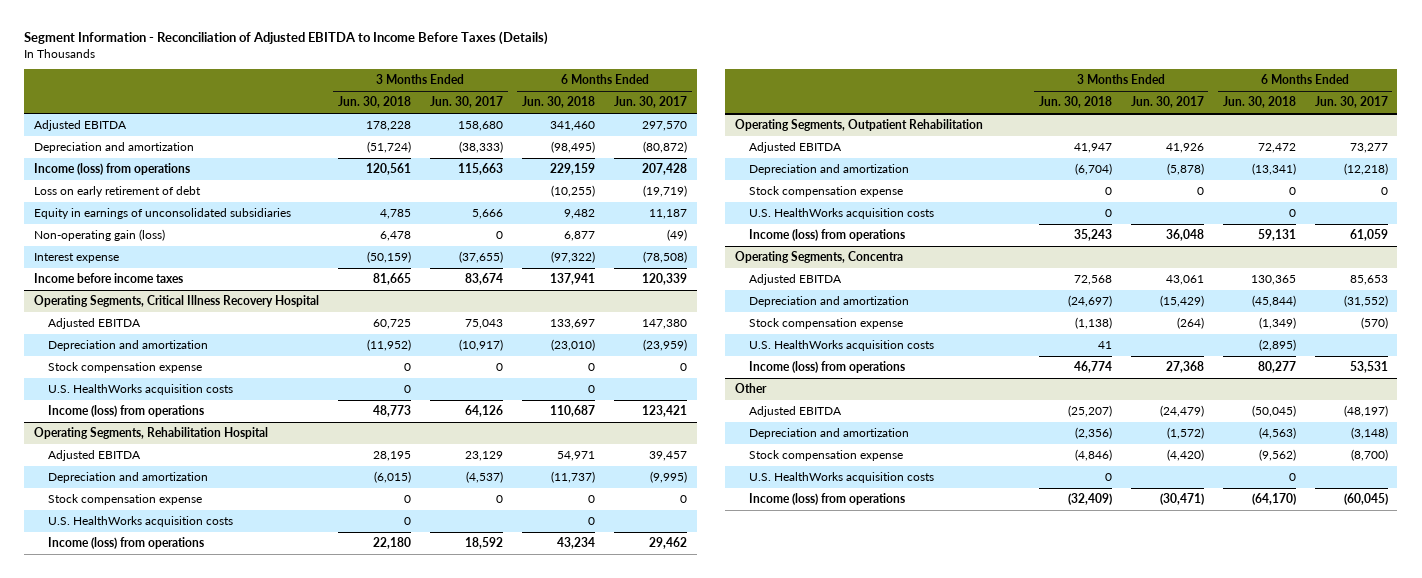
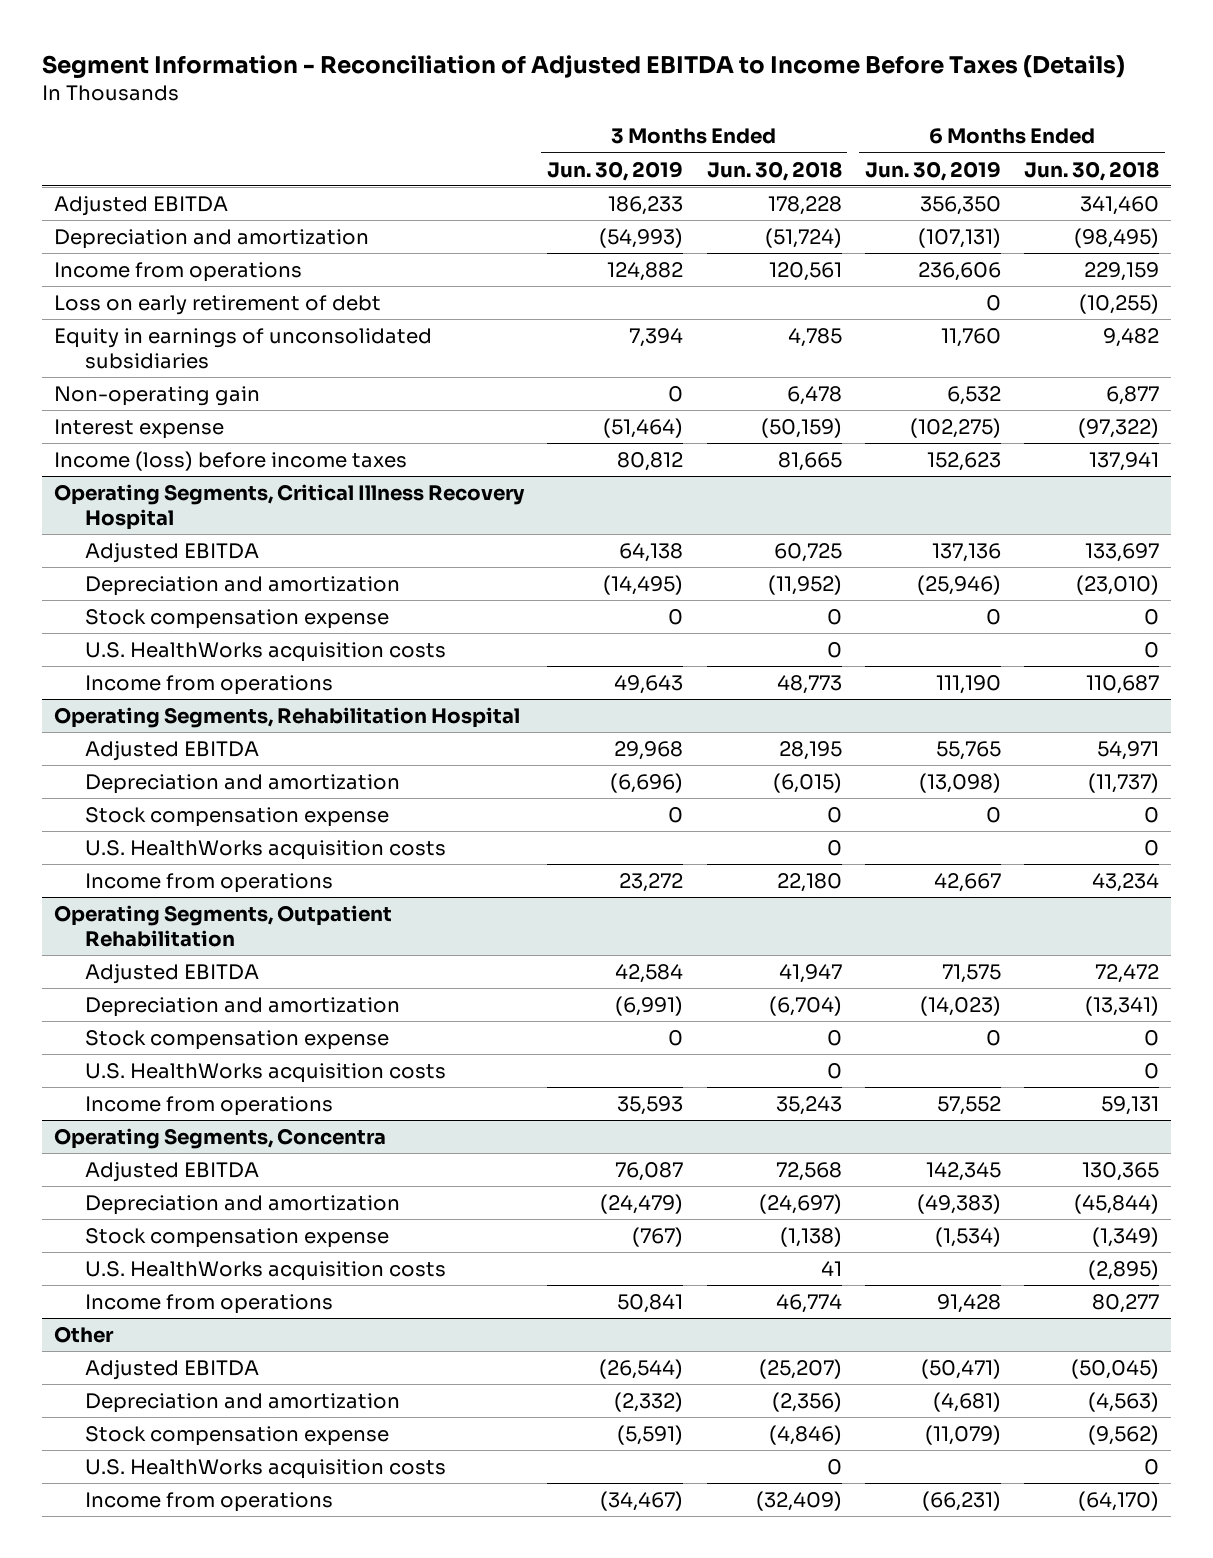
- | 3 Months Ended Jun. 30, 2018 | 3 Months Ended Jun. 30, 2017 | 6 Months Ended Jun. 30, 2018 | 6 Months Ended Jun. 30, 2017
+ | 3 Months Ended Jun. 30, 2019 | 3 Months Ended Jun. 30, 2018 | 6 Months Ended Jun. 30, 2019 | 6 Months Ended Jun. 30, 2018
- Income (loss) from operations | 120,561 | 115,663 | 229,159 | 207,428
+ Income from operations | 124,882 | 120,561 | 236,606 | 229,159
- Non-operating gain (loss) | 6,478 | 0 | 6,877 | (49)
+ Non-operating gain | 0 | 6,478 | 6,532 | 6,877
- Income before income taxes | 81,665 | 83,674 | 137,941 | 120,339
+ Income (loss) before income taxes | 80,812 | 81,665 | 152,623 | 137,941
@ Operating Segments, Critical Illness Recovery Hospital
- Income (loss) from operations | 48,773 | 64,126 | 110,687 | 123,421
+ Income from operations | 49,643 | 48,773 | 111,190 | 110,687
@ Operating Segments, Rehabilitation Hospital
- Income (loss) from operations | 22,180 | 18,592 | 43,234 | 29,462
+ Income from operations | 23,272 | 22,180 | 42,667 | 43,234
@ Operating Segments, Outpatient Rehabilitation
- Income (loss) from operations | 35,243 | 36,048 | 59,131 | 61,059
+ Income from operations | 35,593 | 35,243 | 57,552 | 59,131
@ Operating Segments, Concentra
- Income (loss) from operations | 46,774 | 27,368 | 80,277 | 53,531
+ Income from operations | 50,841 | 46,774 | 91,428 | 80,277
@ Other
- Income (loss) from operations | (32,409) | (30,471) | (64,170) | (60,045)
+ Income from operations | (34,467) | (32,409) | (66,231) | (64,170)

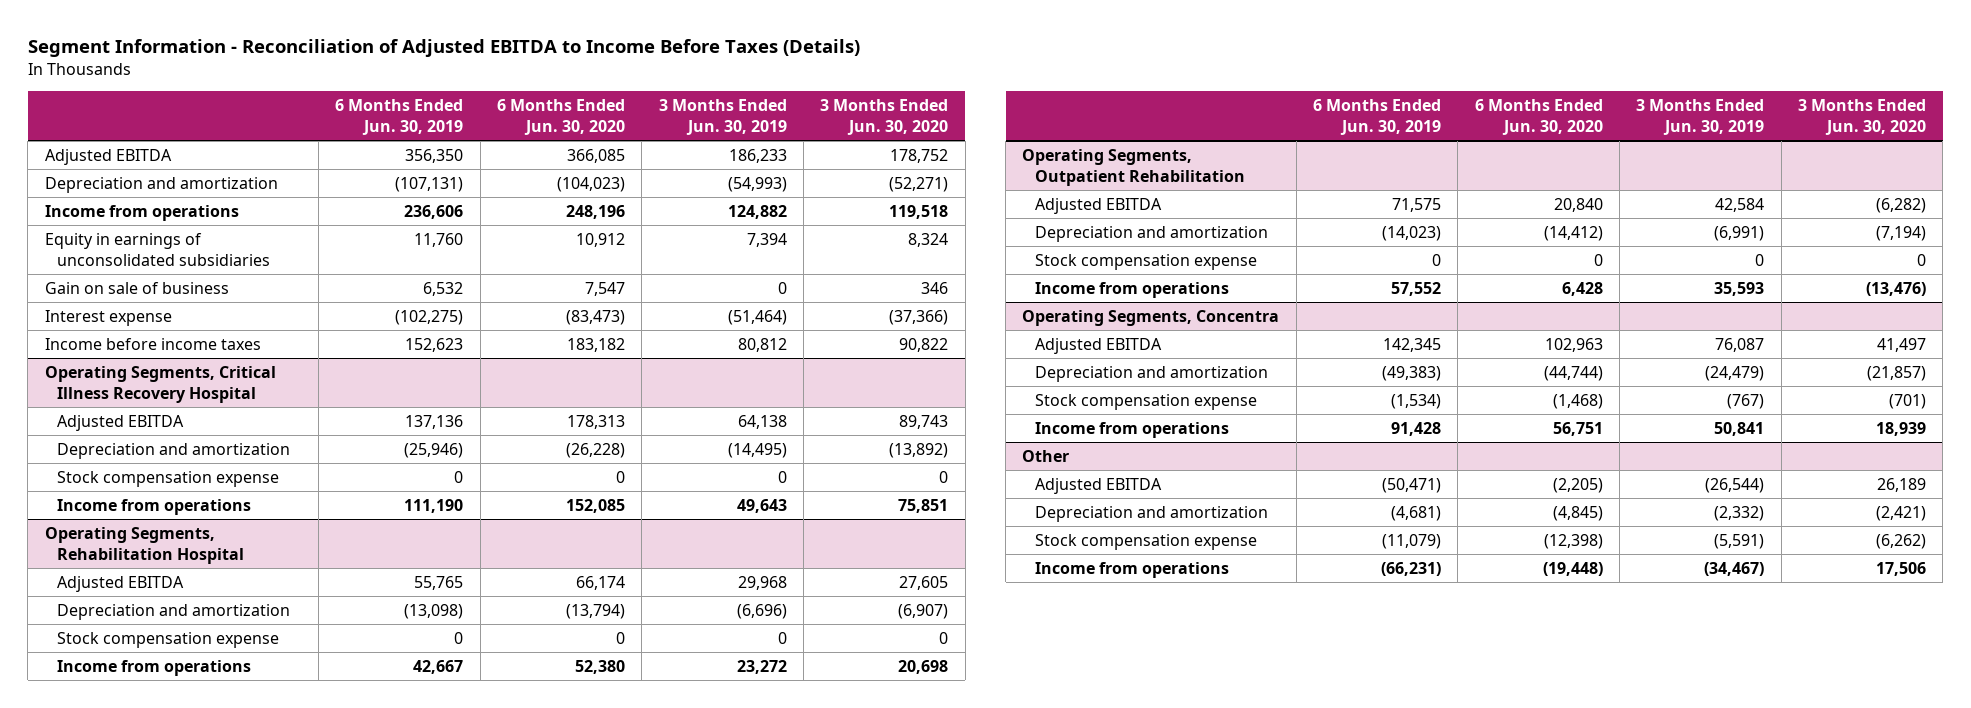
- | 3 Months Ended Jun. 30, 2019 | 3 Months Ended Jun. 30, 2018 | 6 Months Ended Jun. 30, 2019 | 6 Months Ended Jun. 30, 2018
+ | 6 Months Ended Jun. 30, 2019 | 6 Months Ended Jun. 30, 2020 | 3 Months Ended Jun. 30, 2019 | 3 Months Ended Jun. 30, 2020
- Loss on early retirement of debt | | | 0 | (10,255)
- Non-operating gain | 0 | 6,478 | 6,532 | 6,877
+ Gain on sale of business | 6,532 | 7,547 | 0 | 346
- Income (loss) before income taxes | 80,812 | 81,665 | 152,623 | 137,941
+ Income before income taxes | 152,623 | 183,182 | 80,812 | 90,822
@ Operating Segments, Critical Illness Recovery Hospital
- U.S. HealthWorks acquisition costs | | 0 | | 0
@ Operating Segments, Rehabilitation Hospital
- U.S. HealthWorks acquisition costs | | 0 | | 0
@ Operating Segments, Outpatient Rehabilitation
- U.S. HealthWorks acquisition costs | | 0 | | 0
@ Operating Segments, Concentra
- U.S. HealthWorks acquisition costs | | 41 | | (2,895)
@ Other
- U.S. HealthWorks acquisition costs | | 0 | | 0

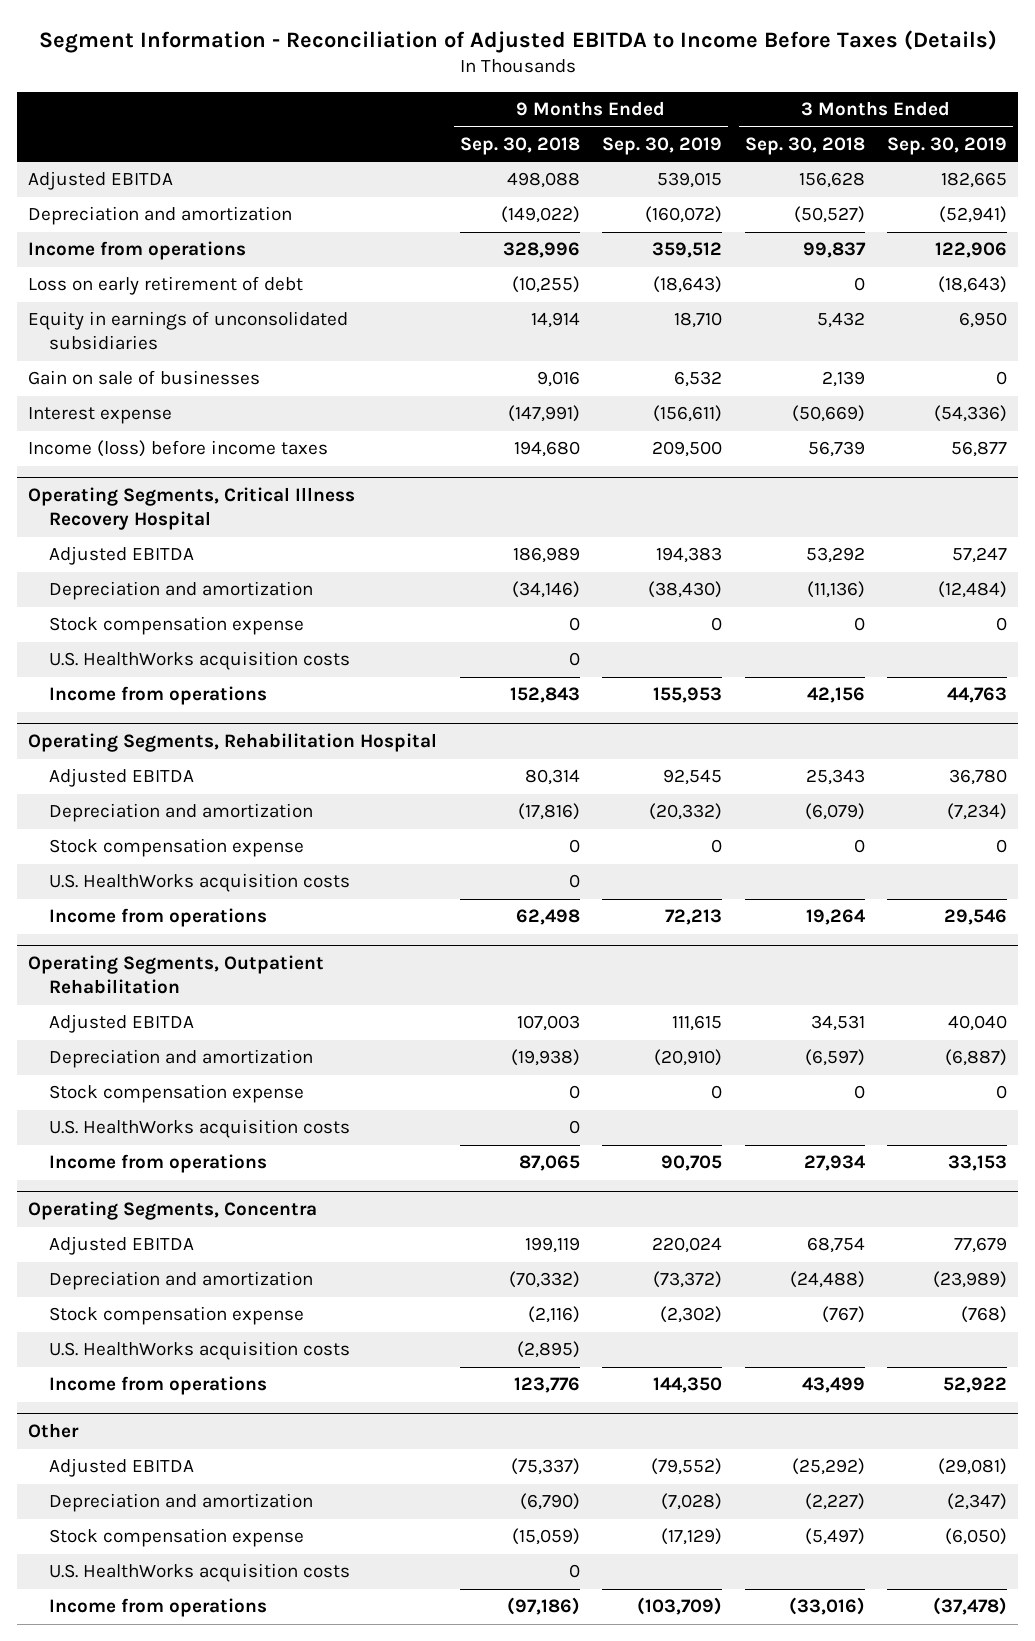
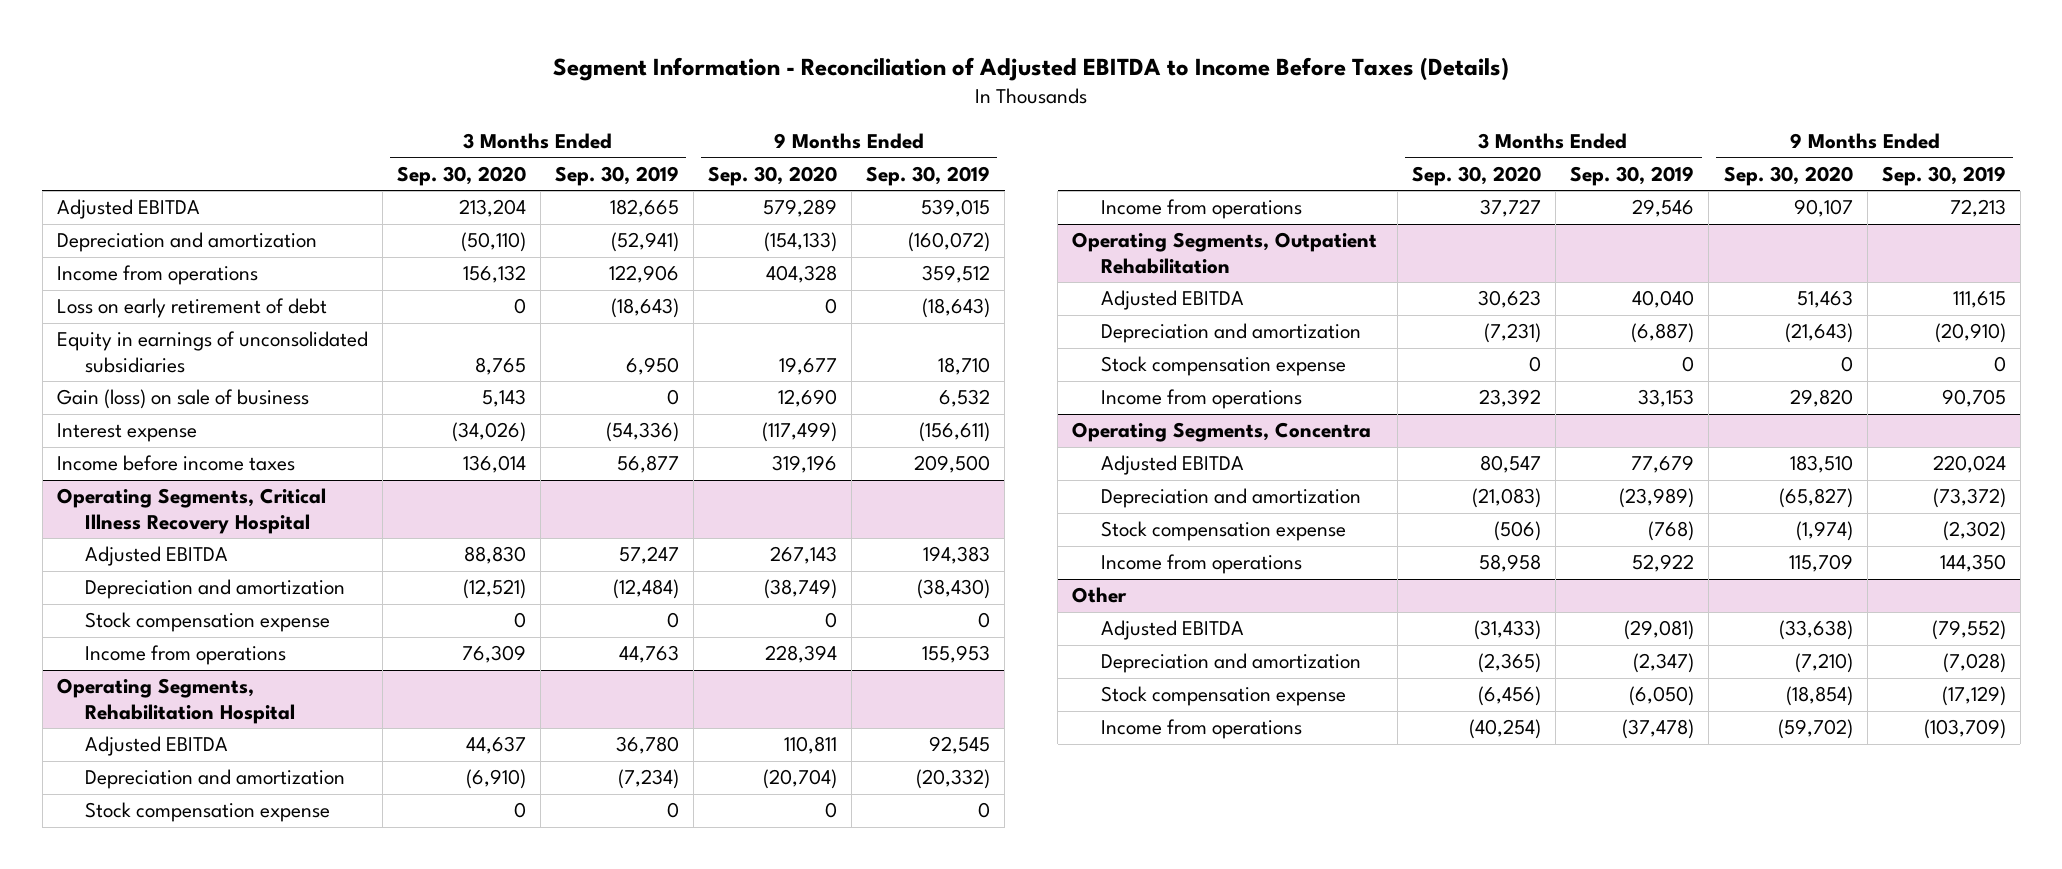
- | 9 Months Ended Sep. 30, 2018 | 9 Months Ended Sep. 30, 2019 | 3 Months Ended Sep. 30, 2018 | 3 Months Ended Sep. 30, 2019
+ | 3 Months Ended Sep. 30, 2020 | 3 Months Ended Sep. 30, 2019 | 9 Months Ended Sep. 30, 2020 | 9 Months Ended Sep. 30, 2019
- Gain on sale of businesses | 9,016 | 6,532 | 2,139 | 0
+ Gain (loss) on sale of business | 5,143 | 0 | 12,690 | 6,532
- Income (loss) before income taxes | 194,680 | 209,500 | 56,739 | 56,877
+ Income before income taxes | 136,014 | 56,877 | 319,196 | 209,500
@ Operating Segments, Critical Illness Recovery Hospital
- U.S. HealthWorks acquisition costs | 0 | | |
@ Operating Segments, Rehabilitation Hospital
- U.S. HealthWorks acquisition costs | 0 | | |
@ Operating Segments, Outpatient Rehabilitation
- U.S. HealthWorks acquisition costs | 0 | | |
@ Operating Segments, Concentra
- U.S. HealthWorks acquisition costs | (2,895) | | |
@ Other
- U.S. HealthWorks acquisition costs | 0 | | |

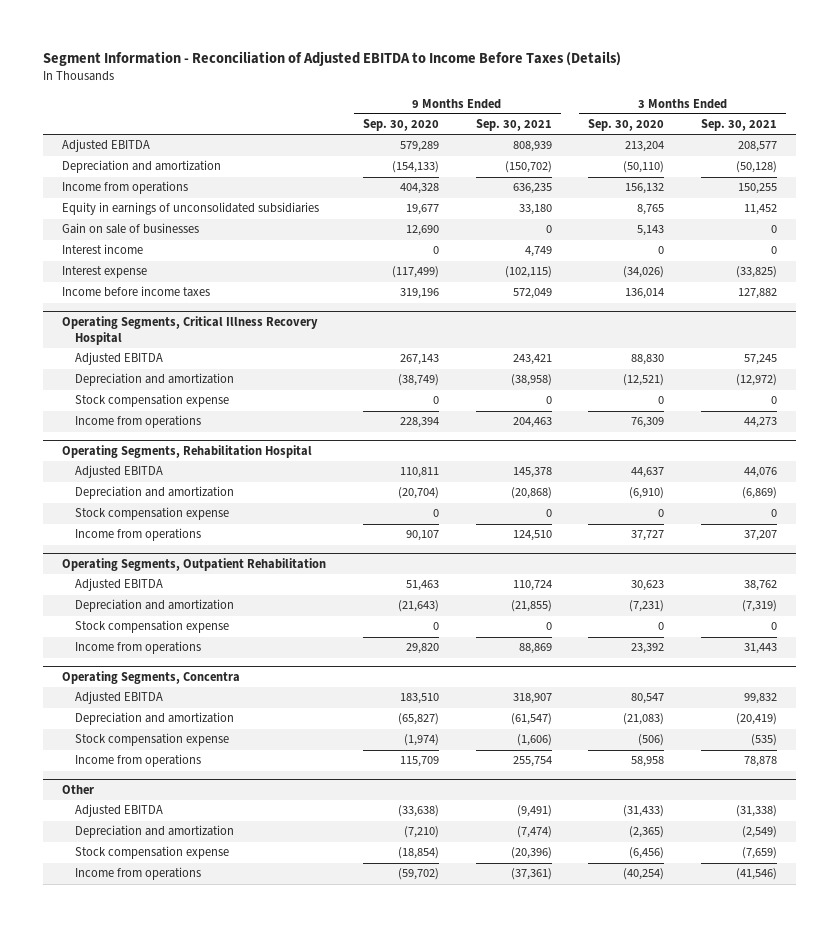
- | 3 Months Ended Sep. 30, 2020 | 3 Months Ended Sep. 30, 2019 | 9 Months Ended Sep. 30, 2020 | 9 Months Ended Sep. 30, 2019
+ | 9 Months Ended Sep. 30, 2020 | 9 Months Ended Sep. 30, 2021 | 3 Months Ended Sep. 30, 2020 | 3 Months Ended Sep. 30, 2021
- Loss on early retirement of debt | 0 | (18,643) | 0 | (18,643)
- Gain (loss) on sale of business | 5,143 | 0 | 12,690 | 6,532
+ Gain on sale of businesses | 12,690 | 0 | 5,143 | 0
+ Interest income | 0 | 4,749 | 0 | 0

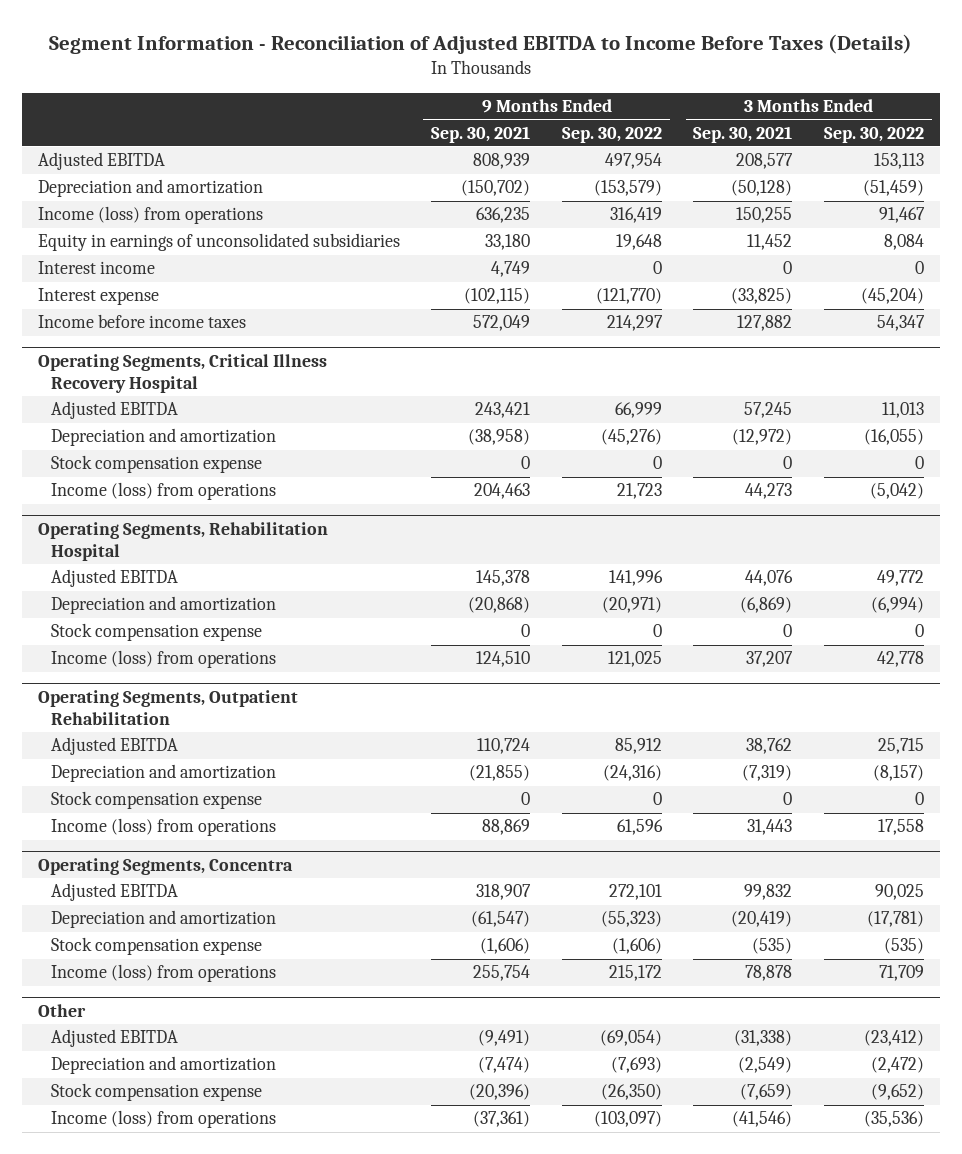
- | 9 Months Ended Sep. 30, 2020 | 9 Months Ended Sep. 30, 2021 | 3 Months Ended Sep. 30, 2020 | 3 Months Ended Sep. 30, 2021
+ | 9 Months Ended Sep. 30, 2021 | 9 Months Ended Sep. 30, 2022 | 3 Months Ended Sep. 30, 2021 | 3 Months Ended Sep. 30, 2022
- Income from operations | 404,328 | 636,235 | 156,132 | 150,255
+ Income (loss) from operations | 636,235 | 316,419 | 150,255 | 91,467
- Gain on sale of businesses | 12,690 | 0 | 5,143 | 0
@ Operating Segments, Critical Illness Recovery Hospital
- Income from operations | 228,394 | 204,463 | 76,309 | 44,273
+ Income (loss) from operations | 204,463 | 21,723 | 44,273 | (5,042)
@ Operating Segments, Rehabilitation Hospital
- Income from operations | 90,107 | 124,510 | 37,727 | 37,207
+ Income (loss) from operations | 124,510 | 121,025 | 37,207 | 42,778
@ Operating Segments, Outpatient Rehabilitation
- Income from operations | 29,820 | 88,869 | 23,392 | 31,443
+ Income (loss) from operations | 88,869 | 61,596 | 31,443 | 17,558
@ Operating Segments, Concentra
- Income from operations | 115,709 | 255,754 | 58,958 | 78,878
+ Income (loss) from operations | 255,754 | 215,172 | 78,878 | 71,709
@ Other
- Income from operations | (59,702) | (37,361) | (40,254) | (41,546)
+ Income (loss) from operations | (37,361) | (103,097) | (41,546) | (35,536)

